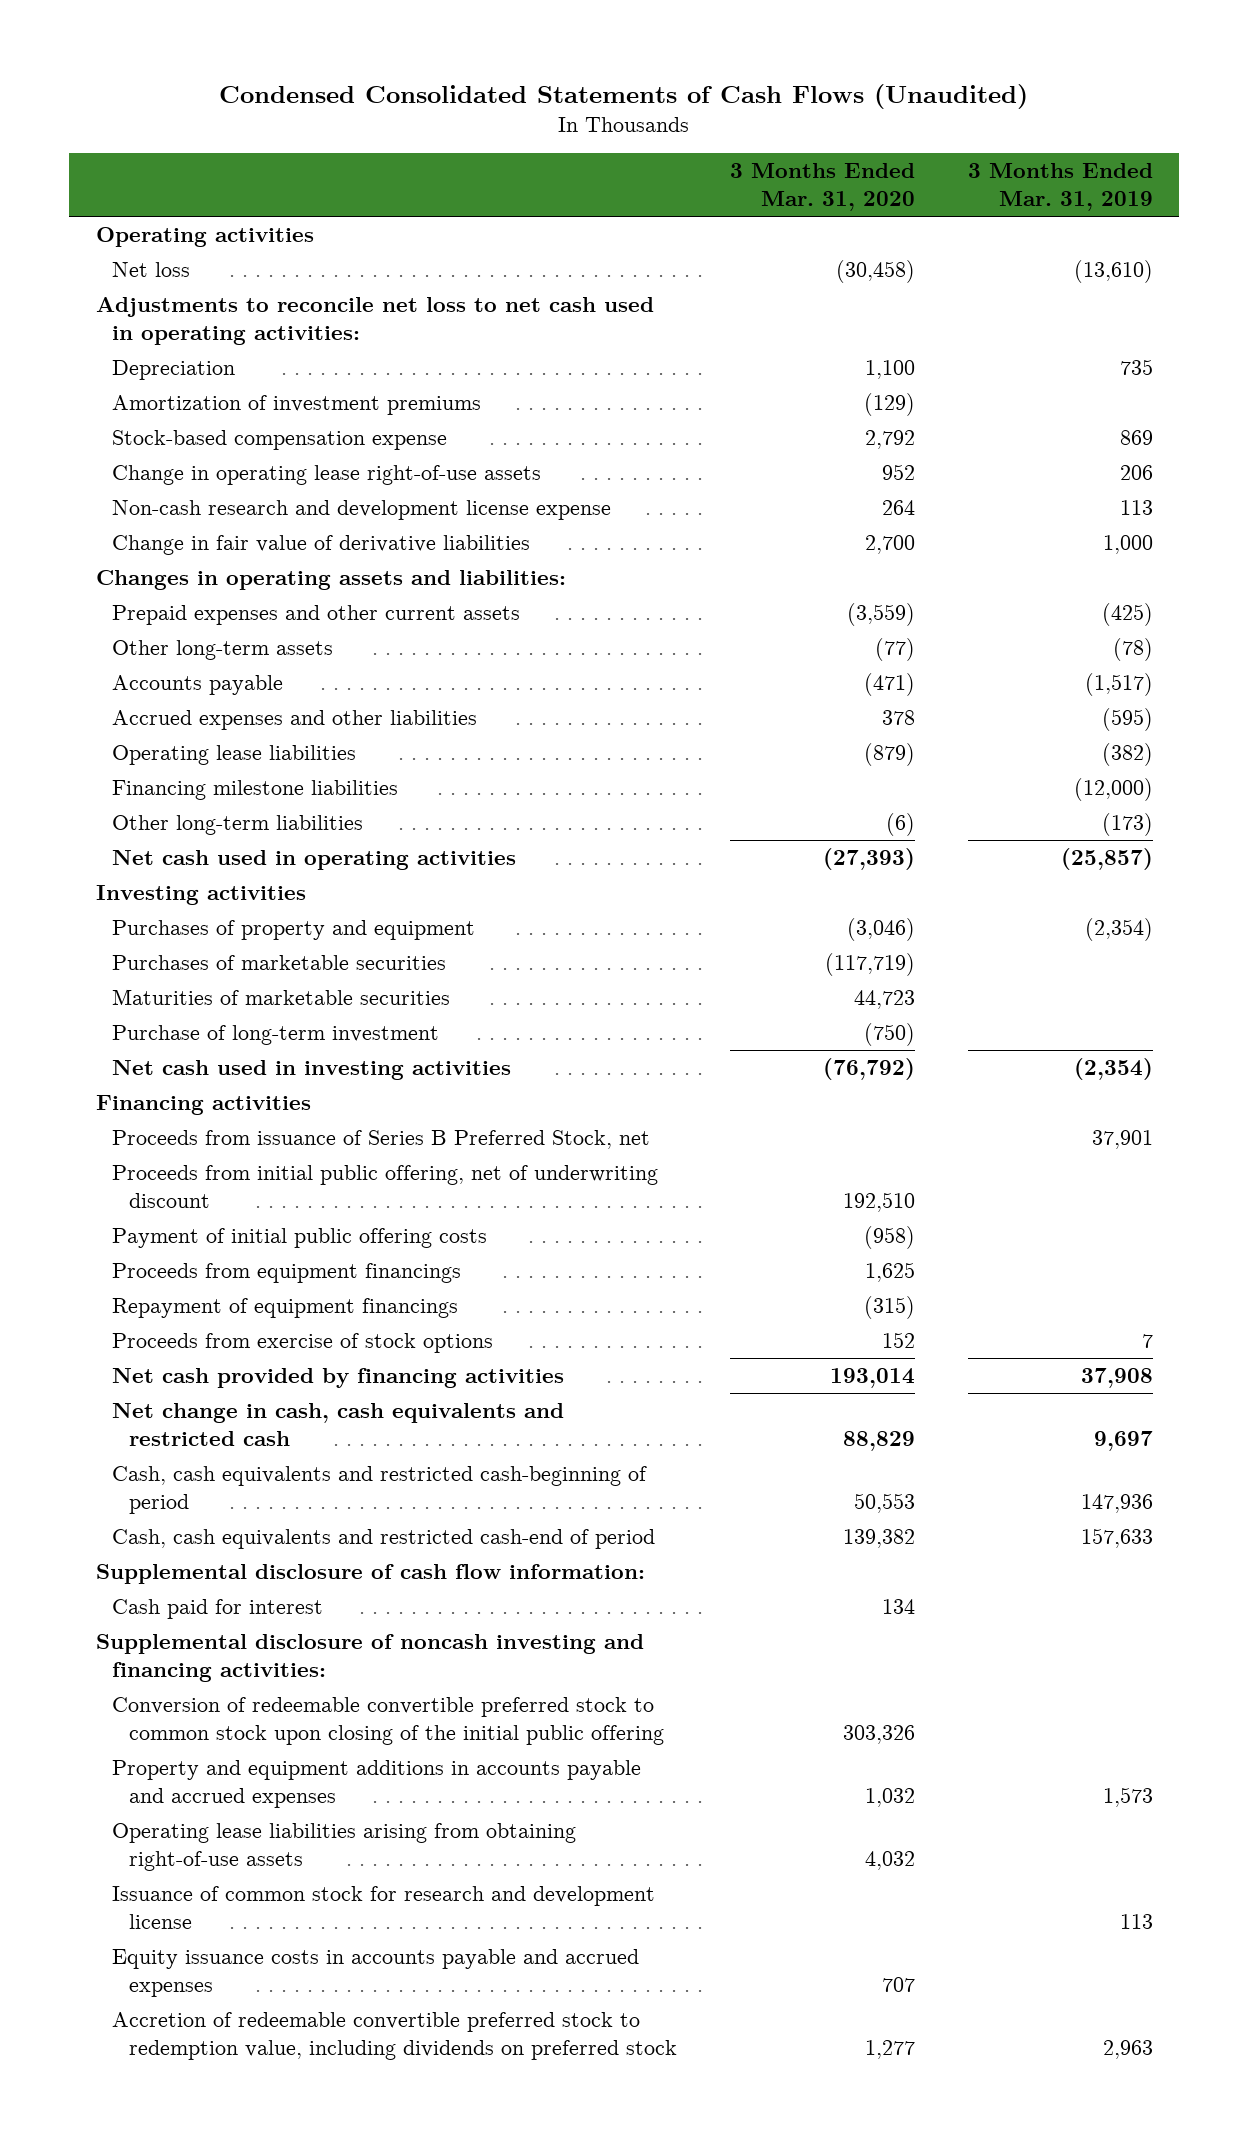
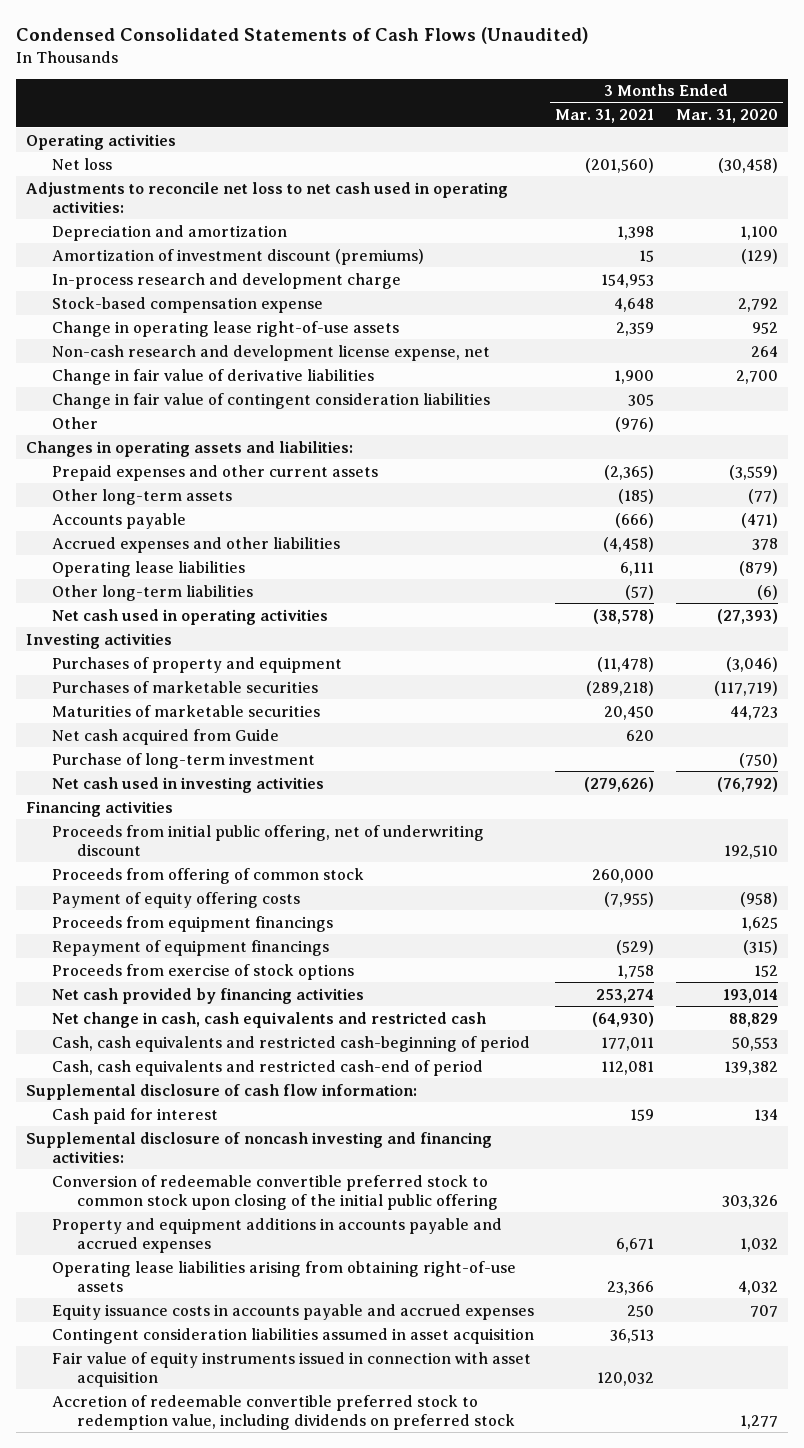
- | 3 Months Ended Mar. 31, 2020 | 3 Months Ended Mar. 31, 2019
+ | 3 Months Ended Mar. 31, 2021 | 3 Months Ended Mar. 31, 2020
- Depreciation | 1,100 | 735
- Amortization of investment premiums | (129) |
+ Depreciation and amortization | 1,398 | 1,100
+ Amortization of investment discount (premiums) | 15 | (129)
+ In-process research and development charge | 154,953 |
- Non-cash research and development license expense | 264 | 113
+ Non-cash research and development license expense, net | | 264
+ Change in fair value of contingent consideration liabilities | 305 |
+ Other | (976) |
- Financing milestone liabilities | | (12,000)
+ Net cash acquired from Guide | 620 |
- Proceeds from issuance of Series B Preferred Stock, net | | 37,901
- Payment of initial public offering costs | (958) |
+ Proceeds from offering of common stock | 260,000 |
+ Payment of equity offering costs | (7,955) | (958)
- Issuance of common stock for research and development license | | 113
+ Contingent consideration liabilities assumed in asset acquisition | 36,513 |
+ Fair value of equity instruments issued in connection with asset acquisition | 120,032 |

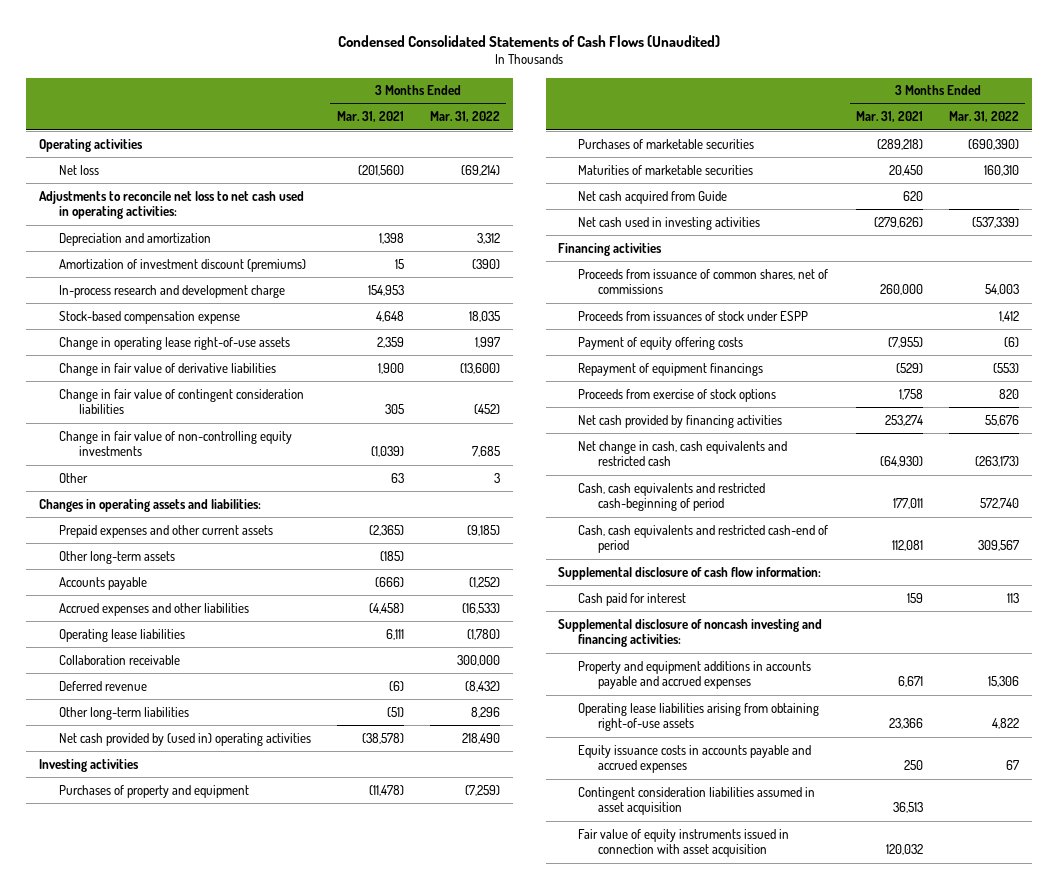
- | 3 Months Ended Mar. 31, 2021 | 3 Months Ended Mar. 31, 2020
+ | 3 Months Ended Mar. 31, 2021 | 3 Months Ended Mar. 31, 2022
- Non-cash research and development license expense, net | | 264
- Other | (976) |
+ Change in fair value of non-controlling equity investments | (1,039) | 7,685
+ Other | 63 | 3
- Other long-term liabilities | (57) | (6)
- Net cash used in operating activities | (38,578) | (27,393)
+ Collaboration receivable | | 300,000
+ Deferred revenue | (6) | (8,432)
+ Other long-term liabilities | (51) | 8,296
+ Net cash provided by (used in) operating activities | (38,578) | 218,490
- Purchase of long-term investment | | (750)
- Proceeds from initial public offering, net of underwriting discount | | 192,510
- Proceeds from offering of common stock | 260,000 |
+ Proceeds from issuance of common shares, net of commissions | 260,000 | 54,003
+ Proceeds from issuances of stock under ESPP | | 1,412
- Proceeds from equipment financings | | 1,625
- Conversion of redeemable convertible preferred stock to common stock upon closing of the initial public offering | | 303,326
- Accretion of redeemable convertible preferred stock to redemption value, including dividends on preferred stock | | 1,277

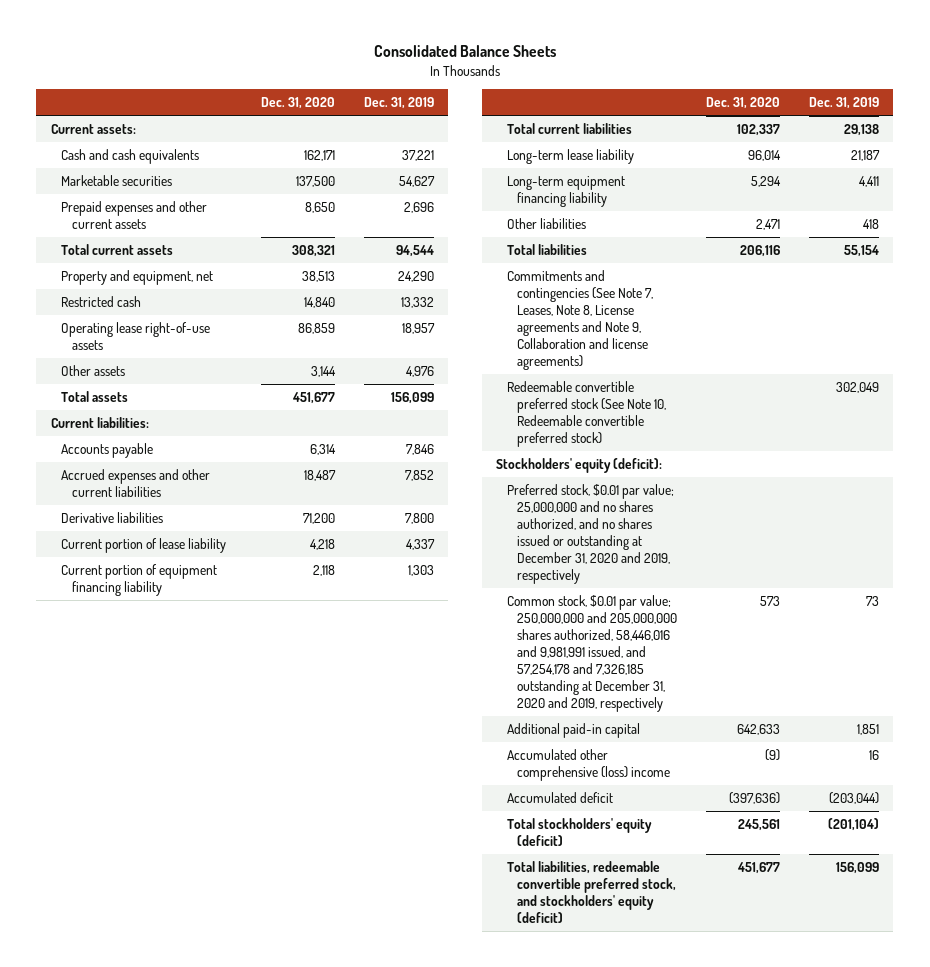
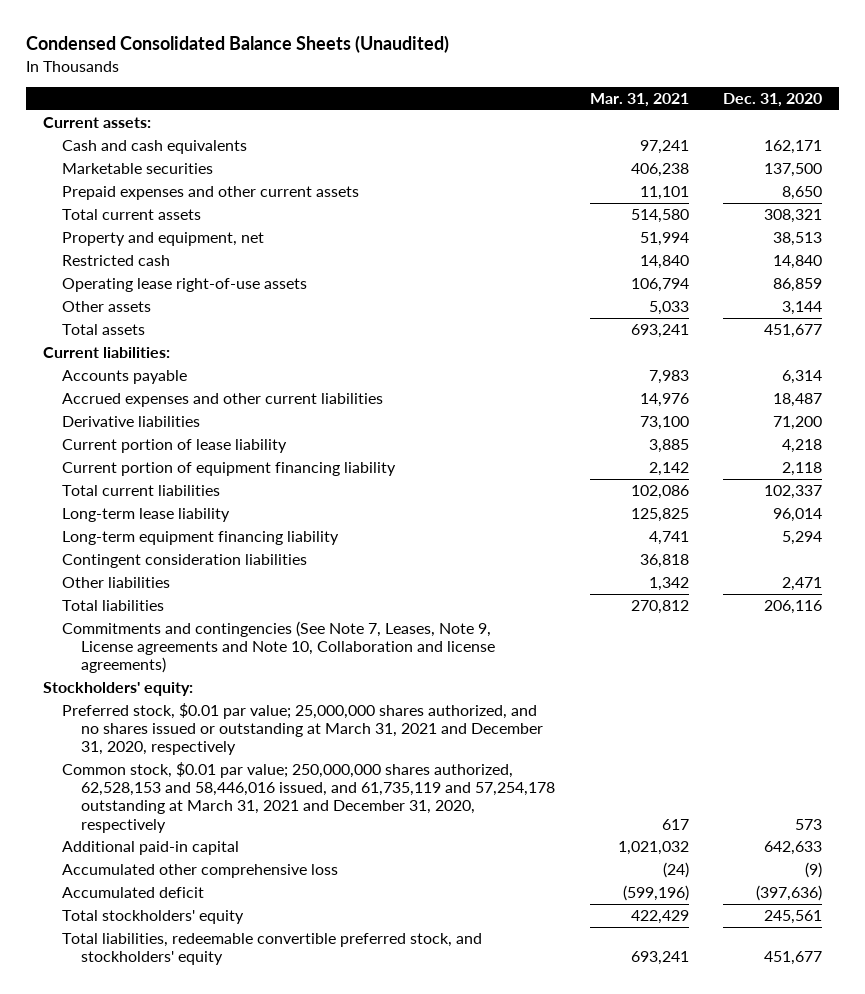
- Consolidated Balance Sheets
+ Condensed Consolidated Balance Sheets (Unaudited)
- | Dec. 31, 2020 | Dec. 31, 2019
+ | Mar. 31, 2021 | Dec. 31, 2020
+ Contingent consideration liabilities | 36,818 |
- Commitments and contingencies (See Note 7, Leases, Note 8, License agreements and Note 9, Collaboration and license agreements)
- Redeemable convertible preferred stock (See Note 10, Redeemable convertible preferred stock) | | 302,049
- Stockholders' equity (deficit):
- Preferred stock, $0.01 par value; 25,000,000 and no shares authorized, and no shares issued or outstanding at December 31, 2020 and 2019, respectively
- Common stock, $0.01 par value; 250,000,000 and 205,000,000 shares authorized, 58,446,016 and 9,981,991 issued, and 57,254,178 and 7,326,185 outstanding at December 31, 2020 and 2019, respectively | 573 | 73
+ Commitments and contingencies (See Note 7, Leases, Note 9, License agreements and Note 10, Collaboration and license agreements)
+ Stockholders' equity:
+ Preferred stock, $0.01 par value; 25,000,000 shares authorized, and no shares issued or outstanding at March 31, 2021 and December 31, 2020, respectively
+ Common stock, $0.01 par value; 250,000,000 shares authorized, 62,528,153 and 58,446,016 issued, and 61,735,119 and 57,254,178 outstanding at March 31, 2021 and December 31, 2020, respectively | 617 | 573
- Accumulated other comprehensive (loss) income | (9) | 16
+ Accumulated other comprehensive loss | (24) | (9)
- Total stockholders' equity (deficit) | 245,561 | (201,104)
- Total liabilities, redeemable convertible preferred stock, and stockholders' equity (deficit) | 451,677 | 156,099
+ Total stockholders' equity | 422,429 | 245,561
+ Total liabilities, redeemable convertible preferred stock, and stockholders' equity | 693,241 | 451,677

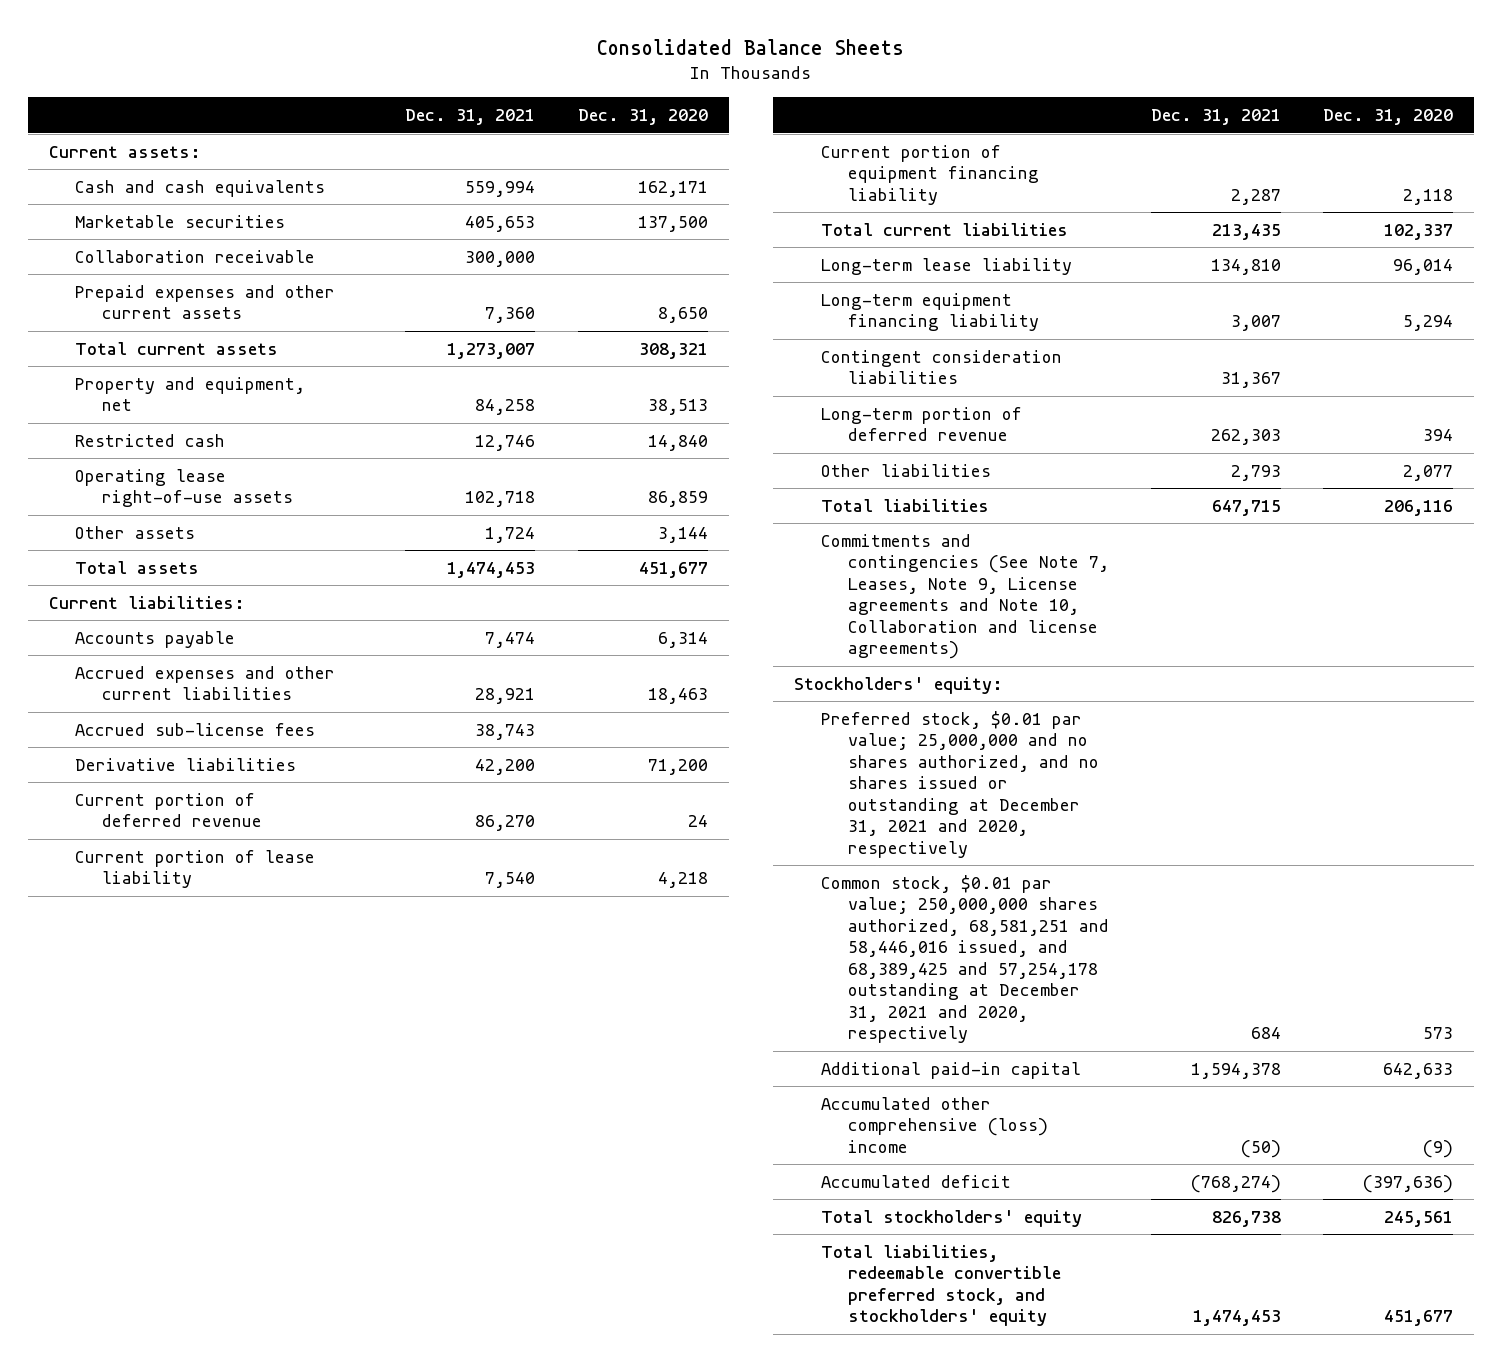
- Condensed Consolidated Balance Sheets (Unaudited)
+ Consolidated Balance Sheets
- | Mar. 31, 2021 | Dec. 31, 2020
+ | Dec. 31, 2021 | Dec. 31, 2020
+ Collaboration receivable | 300,000 |
- Accrued expenses and other current liabilities | 14,976 | 18,487
+ Accrued expenses and other current liabilities | 28,921 | 18,463
+ Accrued sub-license fees | 38,743 |
+ Current portion of deferred revenue | 86,270 | 24
- Other liabilities | 1,342 | 2,471
+ Long-term portion of deferred revenue | 262,303 | 394
+ Other liabilities | 2,793 | 2,077
- Preferred stock, $0.01 par value; 25,000,000 shares authorized, and no shares issued or outstanding at March 31, 2021 and December 31, 2020, respectively
- Common stock, $0.01 par value; 250,000,000 shares authorized, 62,528,153 and 58,446,016 issued, and 61,735,119 and 57,254,178 outstanding at March 31, 2021 and December 31, 2020, respectively | 617 | 573
+ Preferred stock, $0.01 par value; 25,000,000 and no shares authorized, and no shares issued or outstanding at December 31, 2021 and 2020, respectively
+ Common stock, $0.01 par value; 250,000,000 shares authorized, 68,581,251 and 58,446,016 issued, and 68,389,425 and 57,254,178 outstanding at December 31, 2021 and 2020, respectively | 684 | 573
- Accumulated other comprehensive loss | (24) | (9)
+ Accumulated other comprehensive (loss) income | (50) | (9)

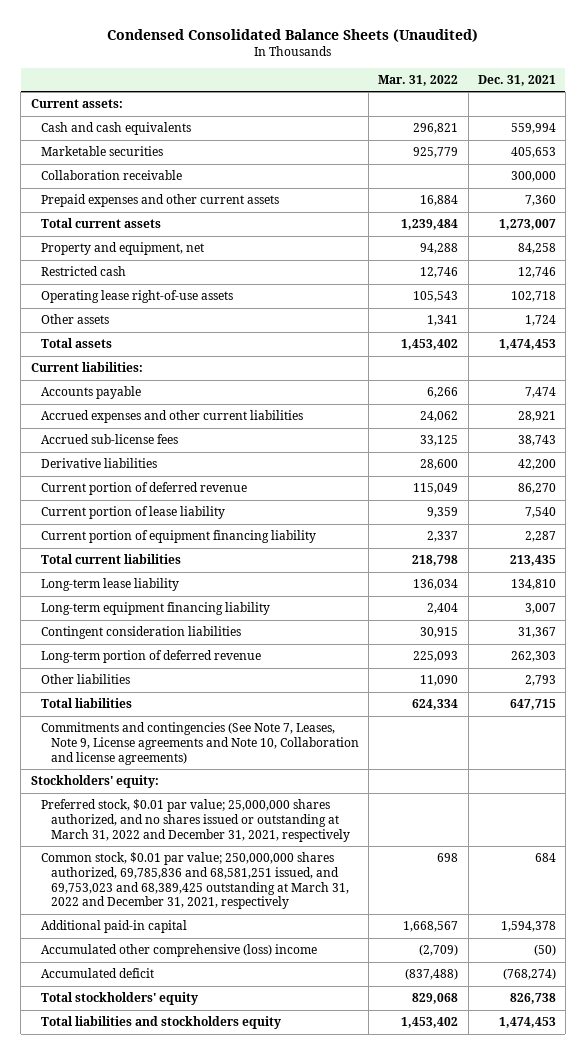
- Consolidated Balance Sheets
+ Condensed Consolidated Balance Sheets (Unaudited)
- | Dec. 31, 2021 | Dec. 31, 2020
+ | Mar. 31, 2022 | Dec. 31, 2021
- Preferred stock, $0.01 par value; 25,000,000 and no shares authorized, and no shares issued or outstanding at December 31, 2021 and 2020, respectively
- Common stock, $0.01 par value; 250,000,000 shares authorized, 68,581,251 and 58,446,016 issued, and 68,389,425 and 57,254,178 outstanding at December 31, 2021 and 2020, respectively | 684 | 573
+ Preferred stock, $0.01 par value; 25,000,000 shares authorized, and no shares issued or outstanding at March 31, 2022 and December 31, 2021, respectively
+ Common stock, $0.01 par value; 250,000,000 shares authorized, 69,785,836 and 68,581,251 issued, and 69,753,023 and 68,389,425 outstanding at March 31, 2022 and December 31, 2021, respectively | 698 | 684
- Total liabilities, redeemable convertible preferred stock, and stockholders' equity | 1,474,453 | 451,677
+ Total liabilities and stockholders equity | 1,453,402 | 1,474,453

